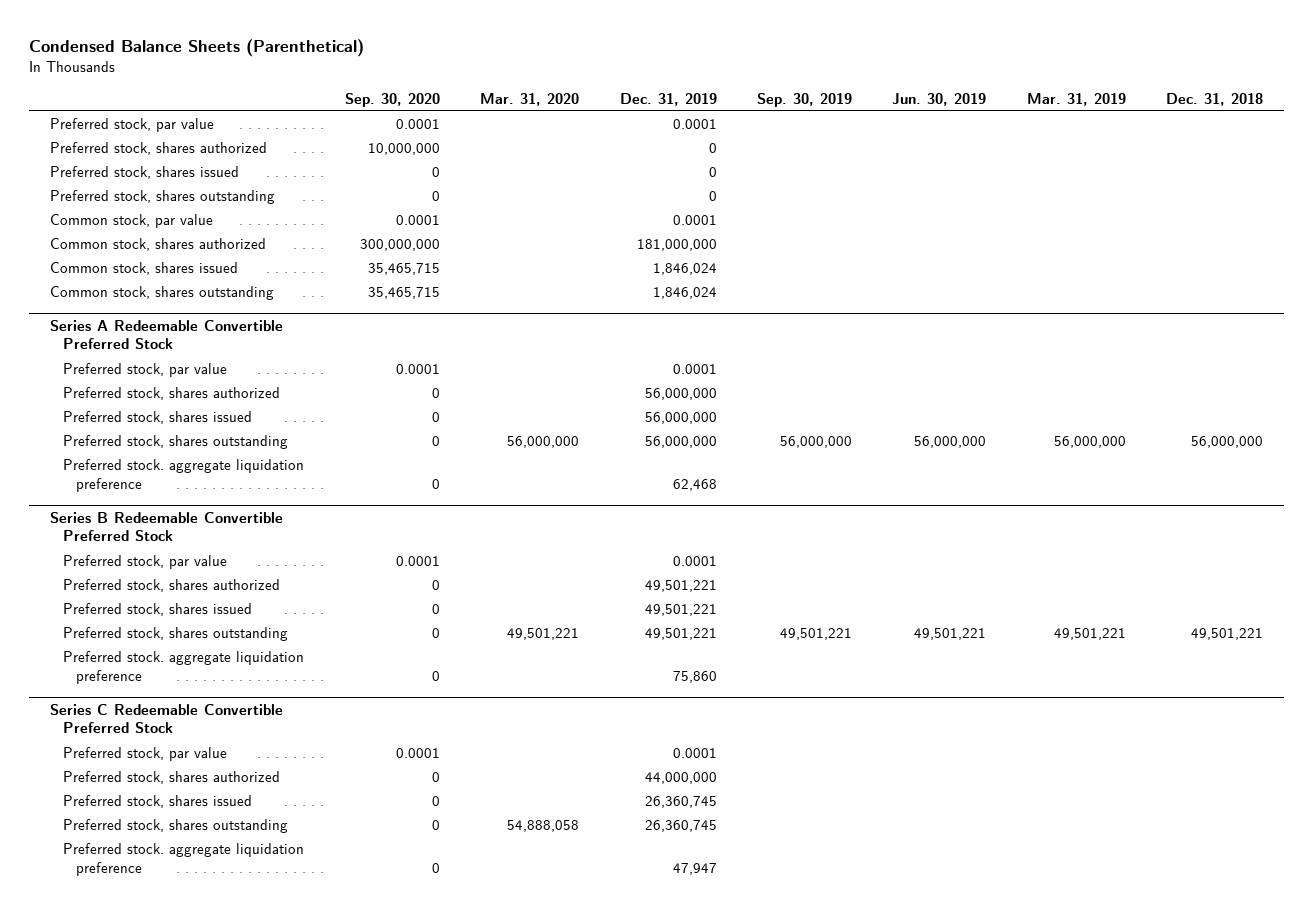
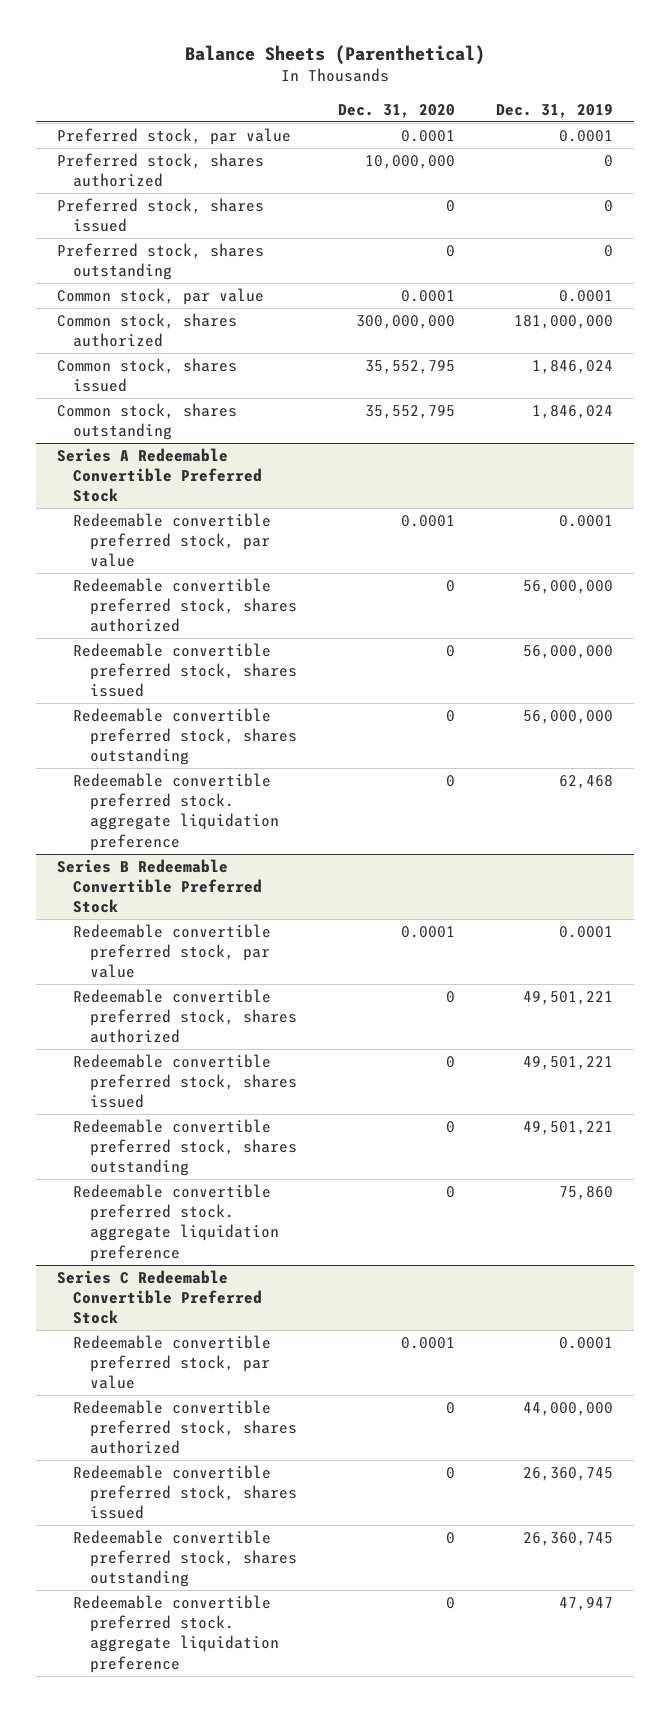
- Condensed Balance Sheets (Parenthetical)
+ Balance Sheets (Parenthetical)
- | Sep. 30, 2020 | Mar. 31, 2020 | Dec. 31, 2019 | Sep. 30, 2019 | Jun. 30, 2019 | Mar. 31, 2019 | Dec. 31, 2018
+ | Dec. 31, 2020 | Dec. 31, 2019
@ Series A Redeemable Convertible Preferred Stock
- Preferred stock, par value | 0.0001 | | 0.0001 | | | |
- Preferred stock, shares authorized | 0 | | 56,000,000 | | | |
- Preferred stock, shares issued | 0 | | 56,000,000 | | | |
- Preferred stock, shares outstanding | 0 | 56,000,000 | 56,000,000 | 56,000,000 | 56,000,000 | 56,000,000 | 56,000,000
- Preferred stock. aggregate liquidation preference | 0 | | 62,468 | | | |
+ Redeemable convertible preferred stock, par value | 0.0001 | 0.0001
+ Redeemable convertible preferred stock, shares authorized | 0 | 56,000,000
+ Redeemable convertible preferred stock, shares issued | 0 | 56,000,000
+ Redeemable convertible preferred stock, shares outstanding | 0 | 56,000,000
+ Redeemable convertible preferred stock. aggregate liquidation preference | 0 | 62,468
@ Series B Redeemable Convertible Preferred Stock
- Preferred stock, par value | 0.0001 | | 0.0001 | | | |
- Preferred stock, shares authorized | 0 | | 49,501,221 | | | |
- Preferred stock, shares issued | 0 | | 49,501,221 | | | |
- Preferred stock, shares outstanding | 0 | 49,501,221 | 49,501,221 | 49,501,221 | 49,501,221 | 49,501,221 | 49,501,221
- Preferred stock. aggregate liquidation preference | 0 | | 75,860 | | | |
+ Redeemable convertible preferred stock, par value | 0.0001 | 0.0001
+ Redeemable convertible preferred stock, shares authorized | 0 | 49,501,221
+ Redeemable convertible preferred stock, shares issued | 0 | 49,501,221
+ Redeemable convertible preferred stock, shares outstanding | 0 | 49,501,221
+ Redeemable convertible preferred stock. aggregate liquidation preference | 0 | 75,860
@ Series C Redeemable Convertible Preferred Stock
- Preferred stock, par value | 0.0001 | | 0.0001 | | | |
- Preferred stock, shares authorized | 0 | | 44,000,000 | | | |
- Preferred stock, shares issued | 0 | | 26,360,745 | | | |
- Preferred stock, shares outstanding | 0 | 54,888,058 | 26,360,745 | | | |
- Preferred stock. aggregate liquidation preference | 0 | | 47,947 | | | |
+ Redeemable convertible preferred stock, par value | 0.0001 | 0.0001
+ Redeemable convertible preferred stock, shares authorized | 0 | 44,000,000
+ Redeemable convertible preferred stock, shares issued | 0 | 26,360,745
+ Redeemable convertible preferred stock, shares outstanding | 0 | 26,360,745
+ Redeemable convertible preferred stock. aggregate liquidation preference | 0 | 47,947

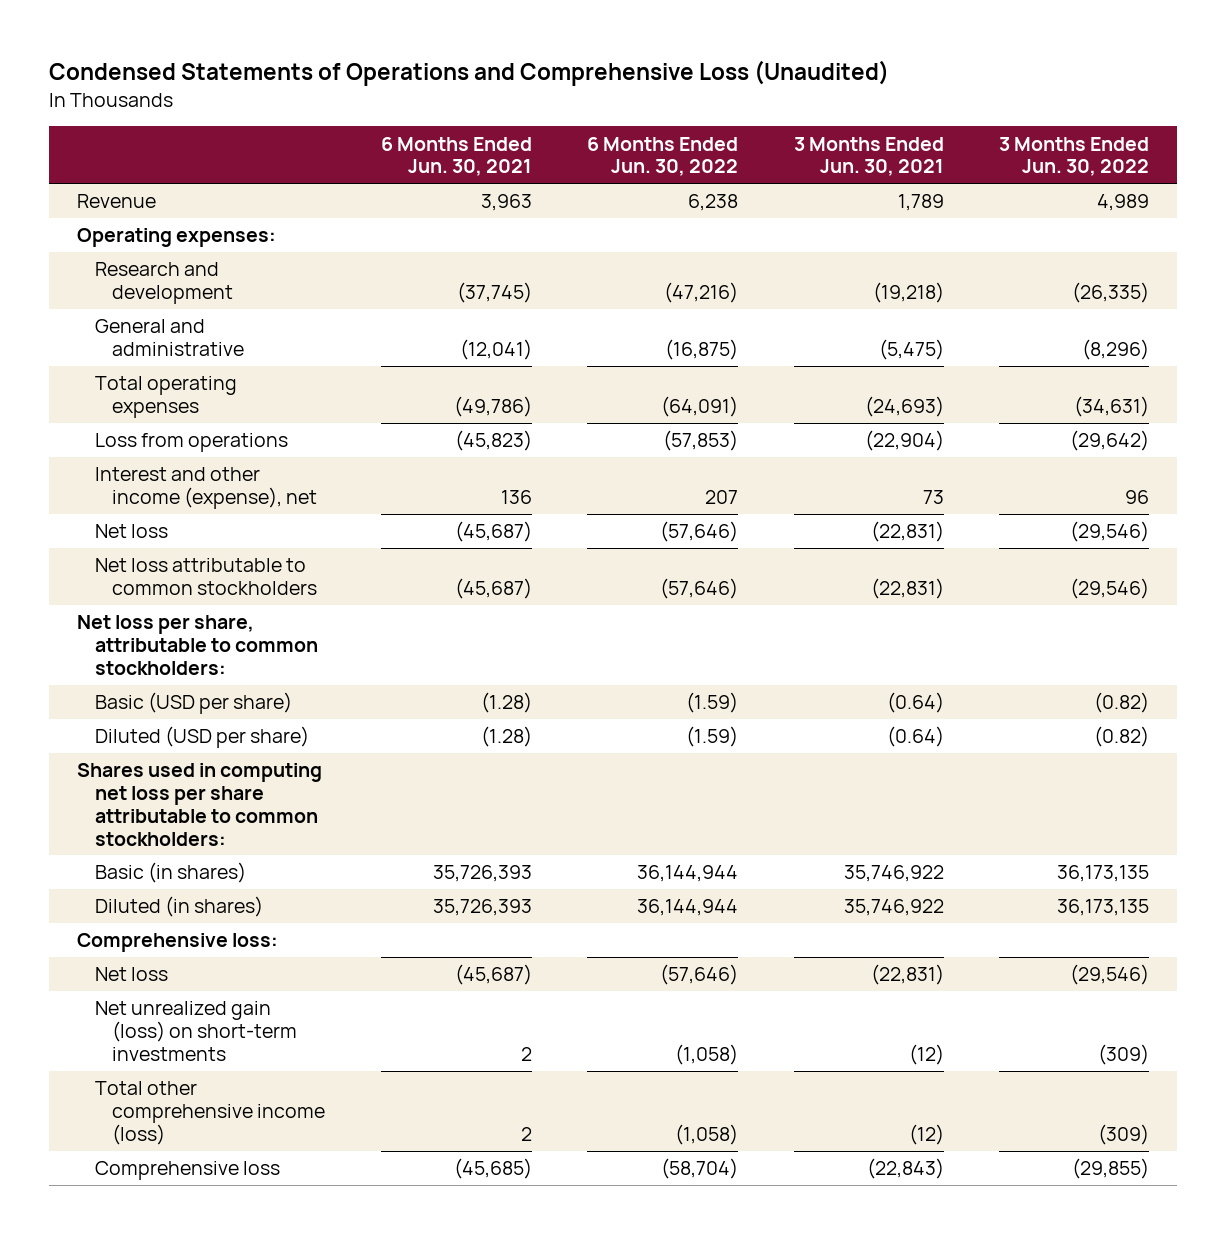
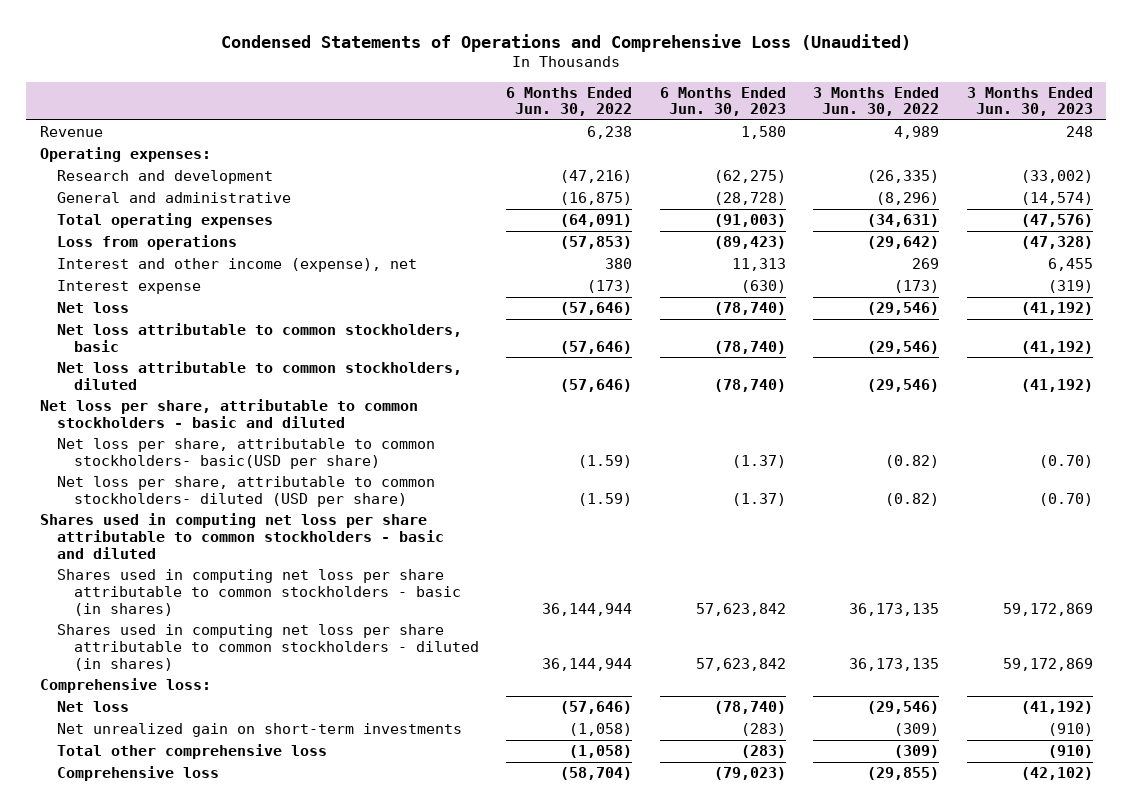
- | 6 Months Ended Jun. 30, 2021 | 6 Months Ended Jun. 30, 2022 | 3 Months Ended Jun. 30, 2021 | 3 Months Ended Jun. 30, 2022
+ | 6 Months Ended Jun. 30, 2022 | 6 Months Ended Jun. 30, 2023 | 3 Months Ended Jun. 30, 2022 | 3 Months Ended Jun. 30, 2023
- Interest and other income (expense), net | 136 | 207 | 73 | 96
+ Interest and other income (expense), net | 380 | 11,313 | 269 | 6,455
+ Interest expense | (173) | (630) | (173) | (319)
- Net loss attributable to common stockholders | (45,687) | (57,646) | (22,831) | (29,546)
- Net loss per share, attributable to common stockholders:
- Basic (USD per share) | (1.28) | (1.59) | (0.64) | (0.82)
- Diluted (USD per share) | (1.28) | (1.59) | (0.64) | (0.82)
- Shares used in computing net loss per share attributable to common stockholders:
- Basic (in shares) | 35,726,393 | 36,144,944 | 35,746,922 | 36,173,135
- Diluted (in shares) | 35,726,393 | 36,144,944 | 35,746,922 | 36,173,135
+ Net loss attributable to common stockholders, basic | (57,646) | (78,740) | (29,546) | (41,192)
+ Net loss attributable to common stockholders, diluted | (57,646) | (78,740) | (29,546) | (41,192)
+ Net loss per share, attributable to common stockholders - basic and diluted
+ Net loss per share, attributable to common stockholders- basic(USD per share) | (1.59) | (1.37) | (0.82) | (0.70)
+ Net loss per share, attributable to common stockholders- diluted (USD per share) | (1.59) | (1.37) | (0.82) | (0.70)
+ Shares used in computing net loss per share attributable to common stockholders - basic and diluted
+ Shares used in computing net loss per share attributable to common stockholders - basic (in shares) | 36,144,944 | 57,623,842 | 36,173,135 | 59,172,869
+ Shares used in computing net loss per share attributable to common stockholders - diluted (in shares) | 36,144,944 | 57,623,842 | 36,173,135 | 59,172,869
- Net unrealized gain (loss) on short-term investments | 2 | (1,058) | (12) | (309)
- Total other comprehensive income (loss) | 2 | (1,058) | (12) | (309)
+ Net unrealized gain on short-term investments | (1,058) | (283) | (309) | (910)
+ Total other comprehensive loss | (1,058) | (283) | (309) | (910)

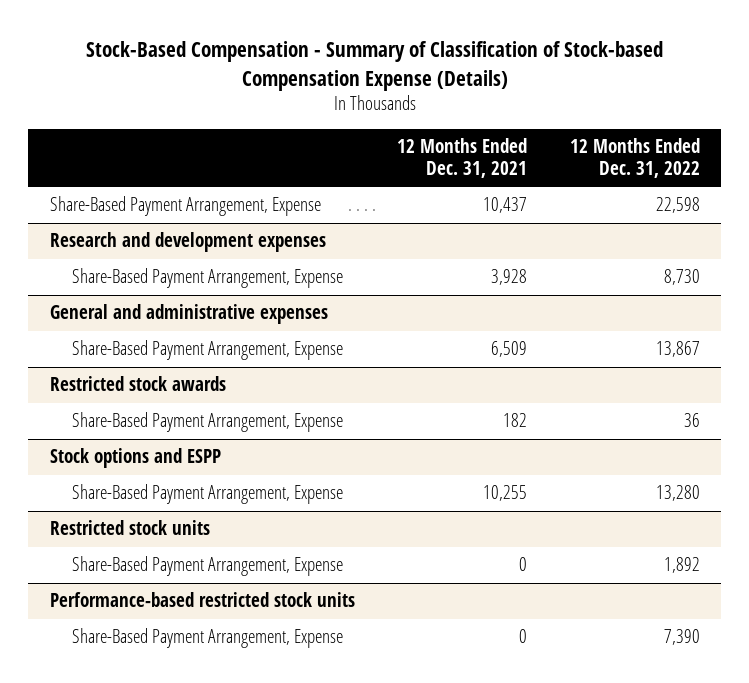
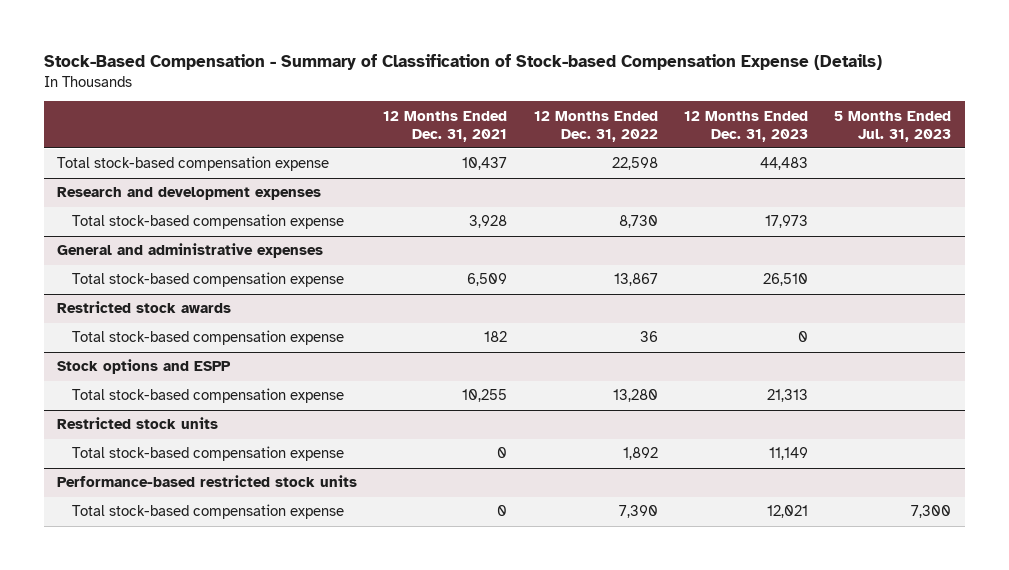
- | 12 Months Ended Dec. 31, 2021 | 12 Months Ended Dec. 31, 2022
+ | 12 Months Ended Dec. 31, 2021 | 12 Months Ended Dec. 31, 2022 | 12 Months Ended Dec. 31, 2023 | 5 Months Ended Jul. 31, 2023
- Share-Based Payment Arrangement, Expense | 10,437 | 22,598
+ Total stock-based compensation expense | 10,437 | 22,598 | 44,483 |
@ Research and development expenses
- Share-Based Payment Arrangement, Expense | 3,928 | 8,730
+ Total stock-based compensation expense | 3,928 | 8,730 | 17,973 |
@ General and administrative expenses
- Share-Based Payment Arrangement, Expense | 6,509 | 13,867
+ Total stock-based compensation expense | 6,509 | 13,867 | 26,510 |
@ Restricted stock awards
- Share-Based Payment Arrangement, Expense | 182 | 36
+ Total stock-based compensation expense | 182 | 36 | 0 |
@ Stock options and ESPP
- Share-Based Payment Arrangement, Expense | 10,255 | 13,280
+ Total stock-based compensation expense | 10,255 | 13,280 | 21,313 |
@ Restricted stock units
- Share-Based Payment Arrangement, Expense | 0 | 1,892
+ Total stock-based compensation expense | 0 | 1,892 | 11,149 |
@ Performance-based restricted stock units
- Share-Based Payment Arrangement, Expense | 0 | 7,390
+ Total stock-based compensation expense | 0 | 7,390 | 12,021 | 7,300

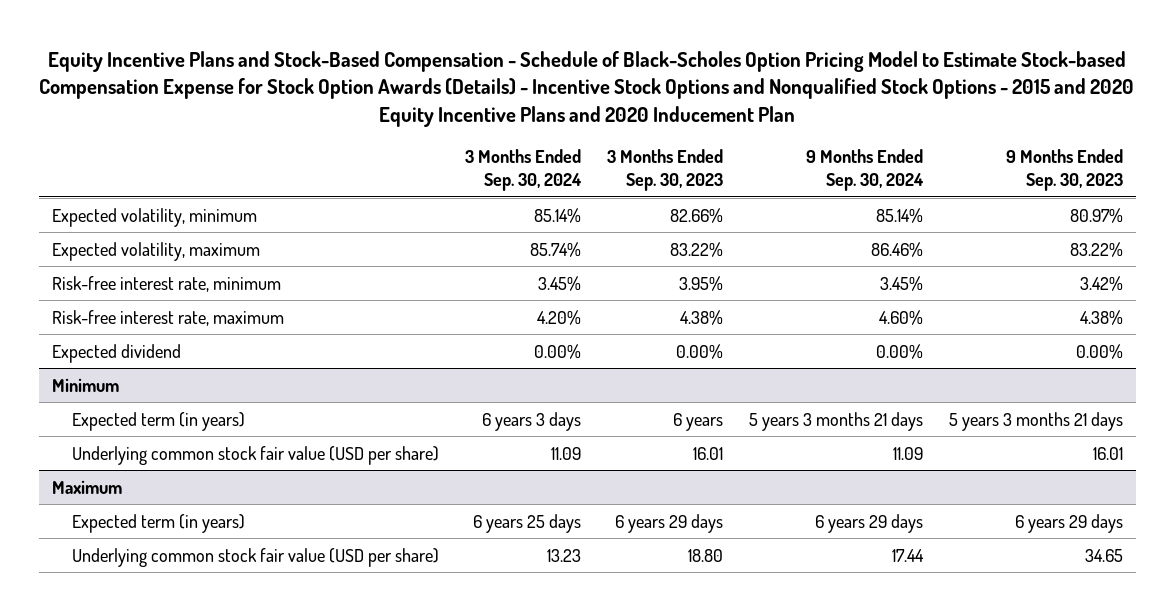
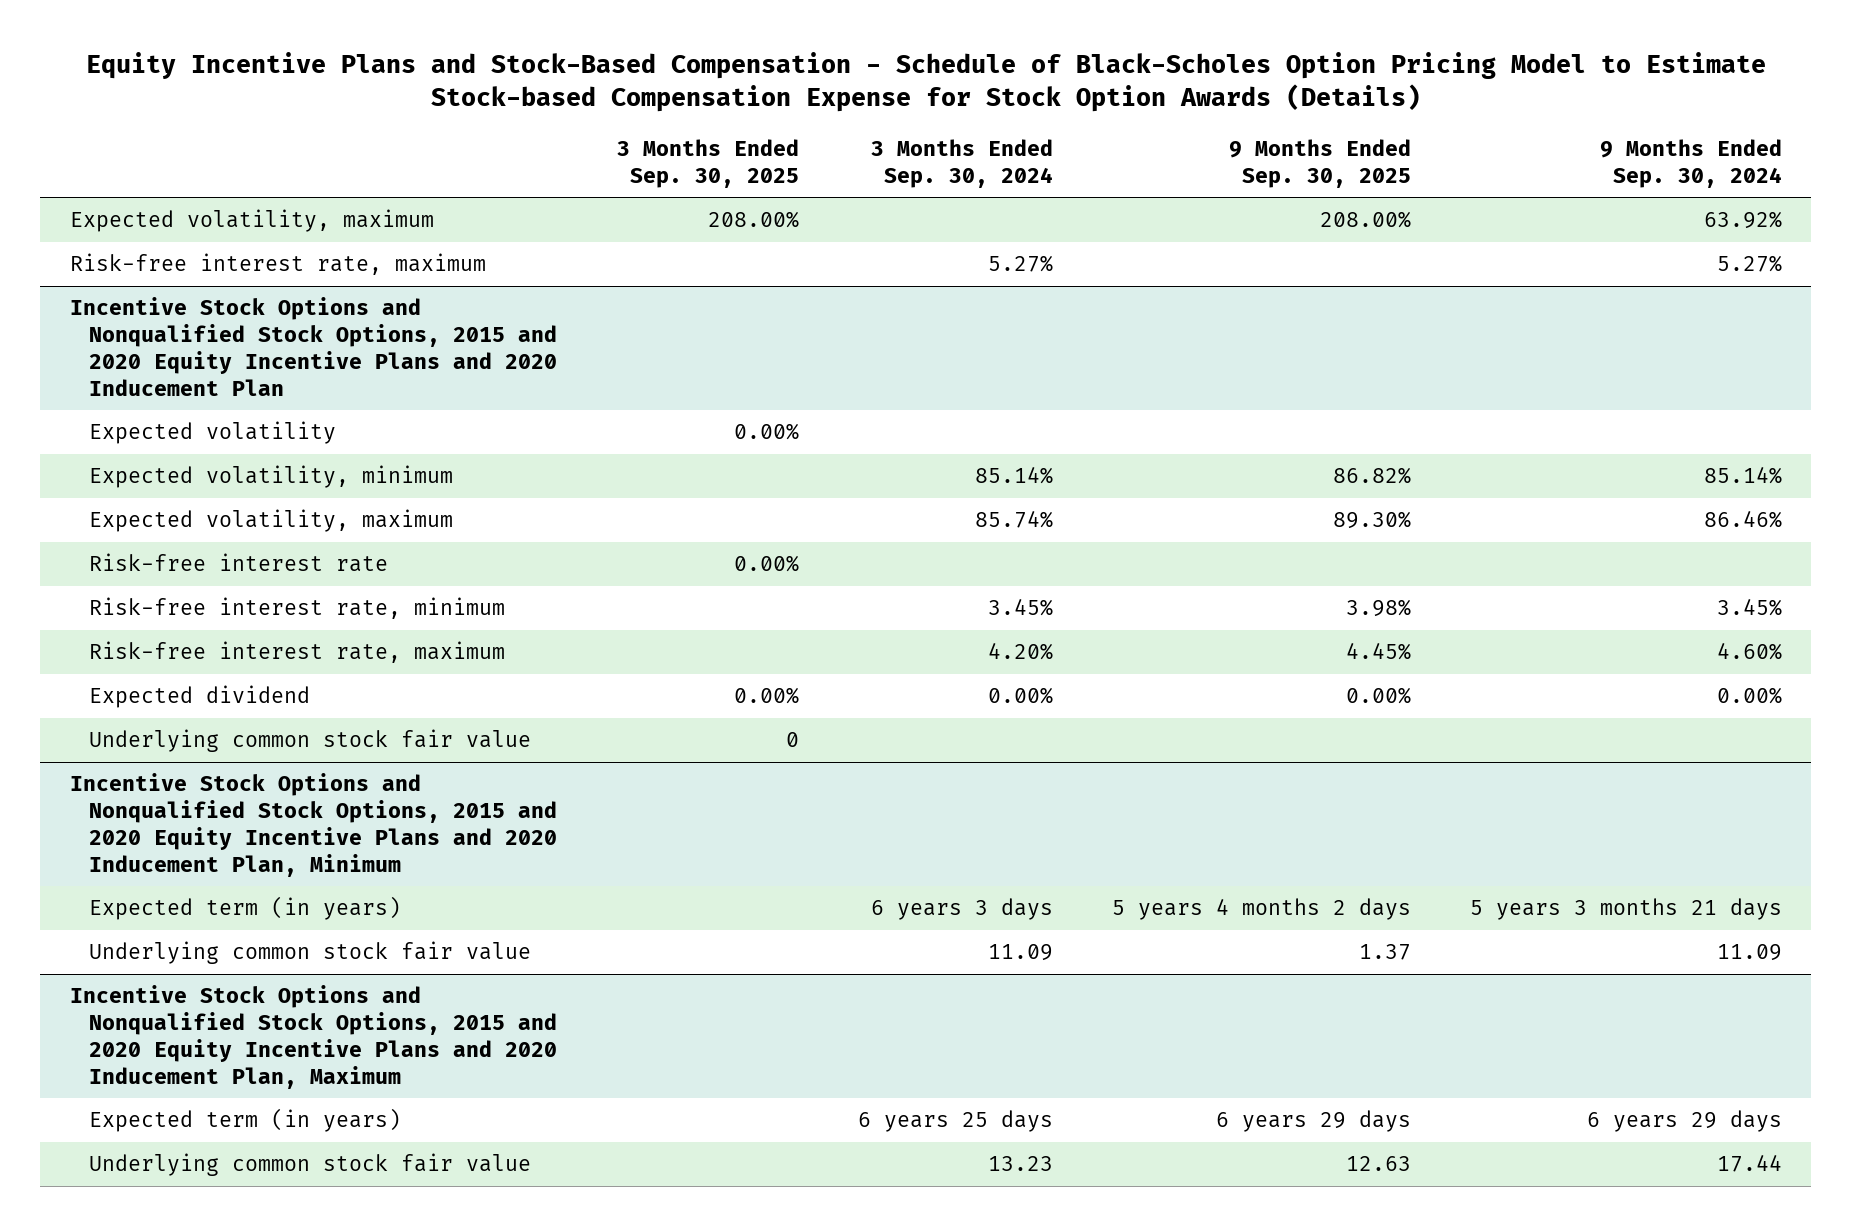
- Equity Incentive Plans and Stock-Based Compensation - Schedule of Black-Scholes Option Pricing Model to Estimate Stock-based Compensation Expense for Stock Option Awards (Details) - Incentive Stock Options and Nonqualified Stock Options - 2015 and 2020 Equity Incentive Plans and 2020 Inducement Plan
+ Equity Incentive Plans and Stock-Based Compensation - Schedule of Black-Scholes Option Pricing Model to Estimate Stock-based Compensation Expense for Stock Option Awards (Details)
- | 3 Months Ended Sep. 30, 2024 | 3 Months Ended Sep. 30, 2023 | 9 Months Ended Sep. 30, 2024 | 9 Months Ended Sep. 30, 2023
+ | 3 Months Ended Sep. 30, 2025 | 3 Months Ended Sep. 30, 2024 | 9 Months Ended Sep. 30, 2025 | 9 Months Ended Sep. 30, 2024
+ Expected volatility, maximum | 208.00% | | 208.00% | 63.92%
+ Risk-free interest rate, maximum | | 5.27% | | 5.27%
+ Incentive Stock Options and Nonqualified Stock Options, 2015 and 2020 Equity Incentive Plans and 2020 Inducement Plan
+ Expected volatility | 0.00% | | |
+ Risk-free interest rate | 0.00% | | |
- Minimum
+ Underlying common stock fair value | 0 | | |
+ Incentive Stock Options and Nonqualified Stock Options, 2015 and 2020 Equity Incentive Plans and 2020 Inducement Plan, Minimum
- Underlying common stock fair value (USD per share) | 11.09 | 16.01 | 11.09 | 16.01
- Maximum
+ Underlying common stock fair value | | 11.09 | 1.37 | 11.09
+ Incentive Stock Options and Nonqualified Stock Options, 2015 and 2020 Equity Incentive Plans and 2020 Inducement Plan, Maximum
- Underlying common stock fair value (USD per share) | 13.23 | 18.80 | 17.44 | 34.65
+ Underlying common stock fair value | | 13.23 | 12.63 | 17.44

